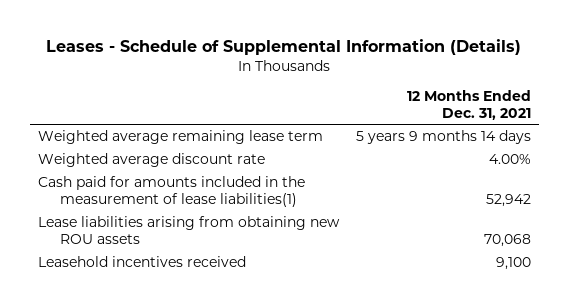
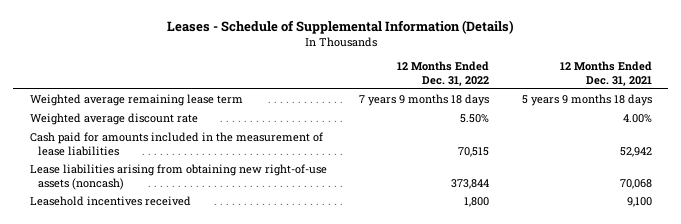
- | 12 Months Ended Dec. 31, 2021
+ | 12 Months Ended Dec. 31, 2022 | 12 Months Ended Dec. 31, 2021
- Weighted average remaining lease term | 5 years 9 months 14 days
+ Weighted average remaining lease term | 7 years 9 months 18 days | 5 years 9 months 18 days
- Cash paid for amounts included in the measurement of lease liabilities(1) | 52,942
- Lease liabilities arising from obtaining new ROU assets | 70,068
+ Cash paid for amounts included in the measurement of lease liabilities | 70,515 | 52,942
+ Lease liabilities arising from obtaining new right-of-use assets (noncash) | 373,844 | 70,068

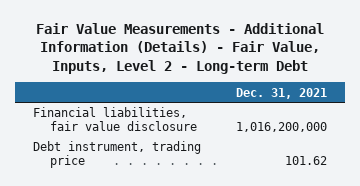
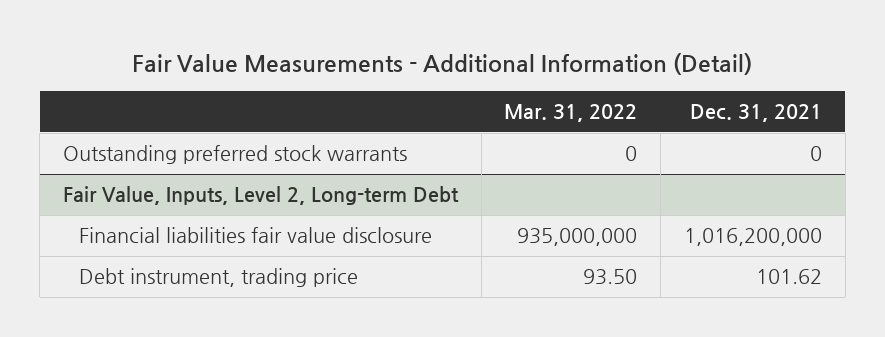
- Fair Value Measurements - Additional Information (Details) - Fair Value, Inputs, Level 2 - Long-term Debt
+ Fair Value Measurements - Additional Information (Detail)
- | Dec. 31, 2021
+ | Mar. 31, 2022 | Dec. 31, 2021
- Financial liabilities, fair value disclosure | 1,016,200,000
+ Outstanding preferred stock warrants | 0 | 0
+ Fair Value, Inputs, Level 2, Long-term Debt
+ Financial liabilities fair value disclosure | 935,000,000 | 1,016,200,000

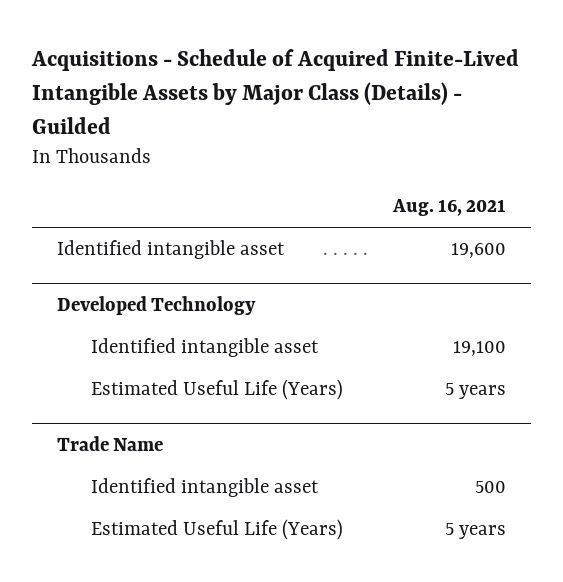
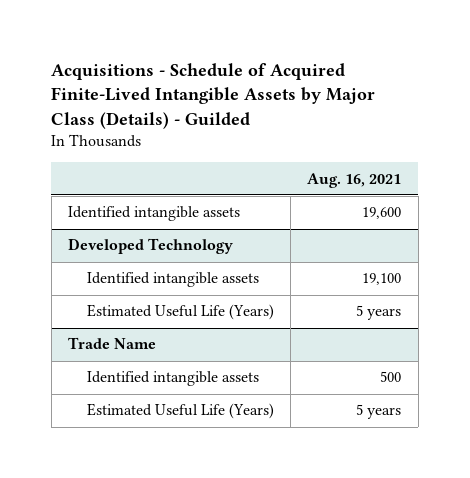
- Identified intangible asset | 19,600
+ Identified intangible assets | 19,600
@ Developed Technology
- Identified intangible asset | 19,100
+ Identified intangible assets | 19,100
@ Trade Name
- Identified intangible asset | 500
+ Identified intangible assets | 500

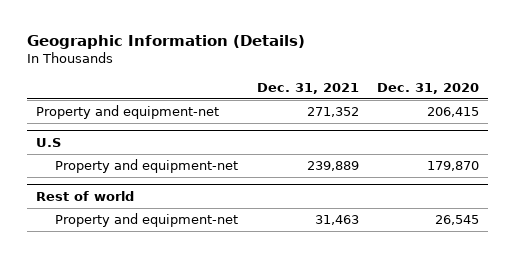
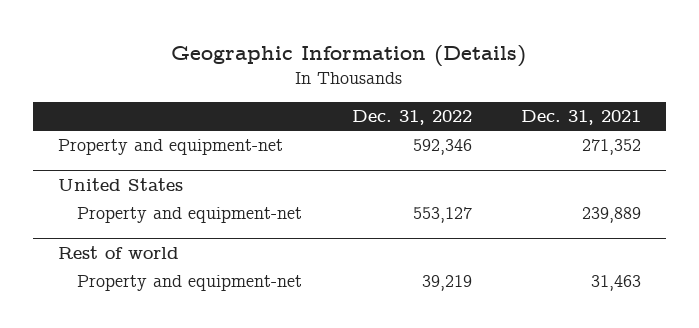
- | Dec. 31, 2021 | Dec. 31, 2020
+ | Dec. 31, 2022 | Dec. 31, 2021
- U.S
+ United States

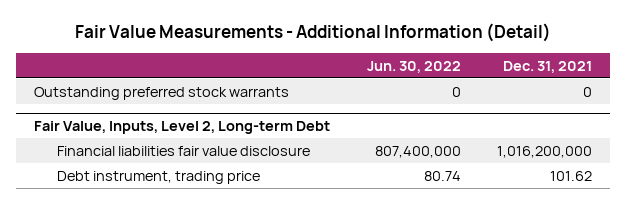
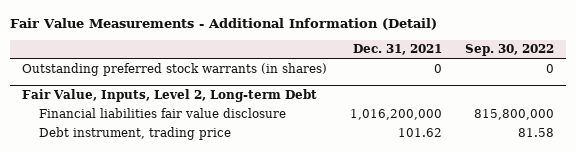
- | Jun. 30, 2022 | Dec. 31, 2021
+ | Dec. 31, 2021 | Sep. 30, 2022
- Outstanding preferred stock warrants | 0 | 0
+ Outstanding preferred stock warrants (in shares) | 0 | 0

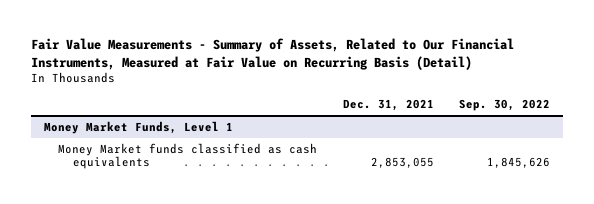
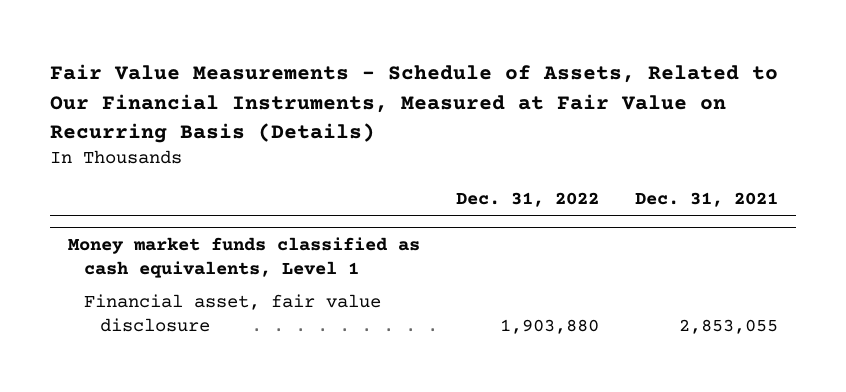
- Fair Value Measurements - Summary of Assets, Related to Our Financial Instruments, Measured at Fair Value on Recurring Basis (Detail)
+ Fair Value Measurements - Schedule of Assets, Related to Our Financial Instruments, Measured at Fair Value on Recurring Basis (Details)
- | Dec. 31, 2021 | Sep. 30, 2022
+ | Dec. 31, 2022 | Dec. 31, 2021
- Money Market Funds, Level 1
- Money Market funds classified as cash equivalents | 2,853,055 | 1,845,626
+ Money market funds classified as cash equivalents, Level 1
+ Financial asset, fair value disclosure | 1,903,880 | 2,853,055

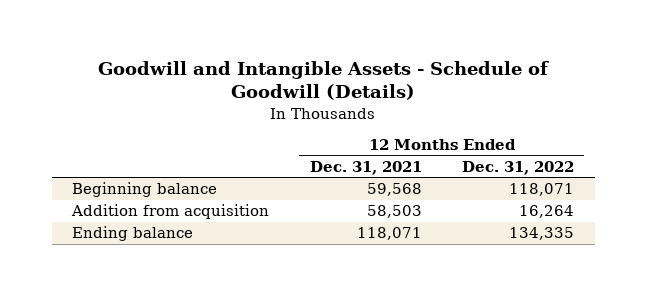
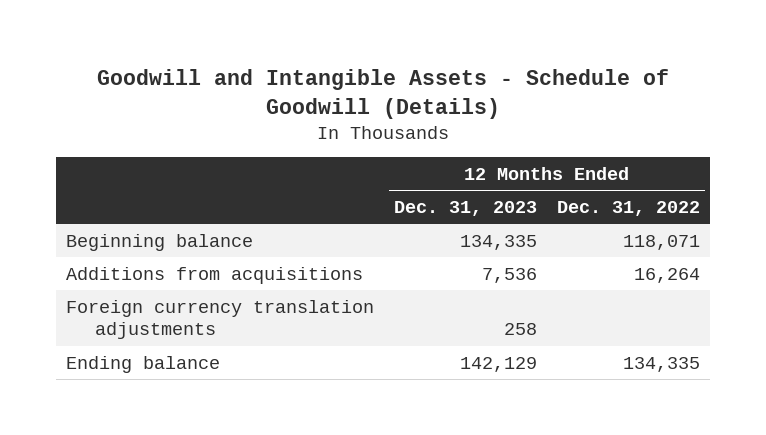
- | 12 Months Ended Dec. 31, 2021 | 12 Months Ended Dec. 31, 2022
+ | 12 Months Ended Dec. 31, 2023 | 12 Months Ended Dec. 31, 2022
- Addition from acquisition | 58,503 | 16,264
+ Additions from acquisitions | 7,536 | 16,264
+ Foreign currency translation adjustments | 258 |

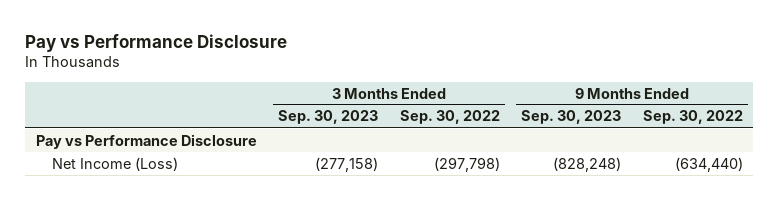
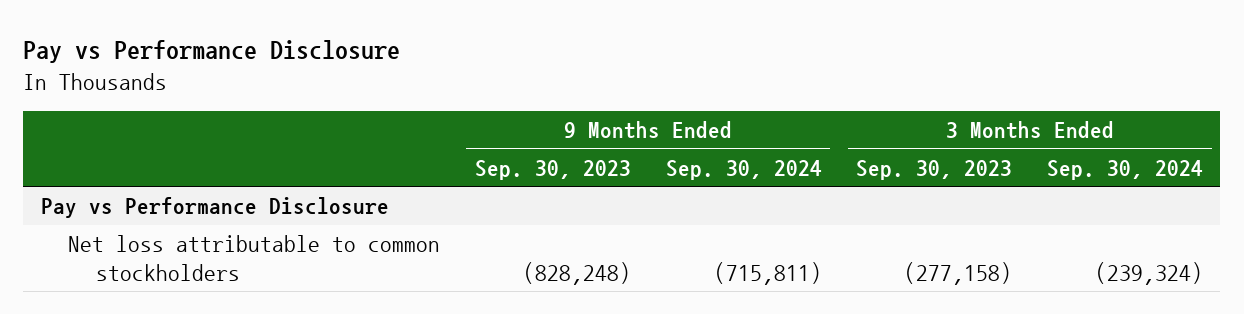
- | 3 Months Ended Sep. 30, 2023 | 3 Months Ended Sep. 30, 2022 | 9 Months Ended Sep. 30, 2023 | 9 Months Ended Sep. 30, 2022
+ | 9 Months Ended Sep. 30, 2023 | 9 Months Ended Sep. 30, 2024 | 3 Months Ended Sep. 30, 2023 | 3 Months Ended Sep. 30, 2024
- Net Income (Loss) | (277,158) | (297,798) | (828,248) | (634,440)
+ Net loss attributable to common stockholders | (828,248) | (715,811) | (277,158) | (239,324)

